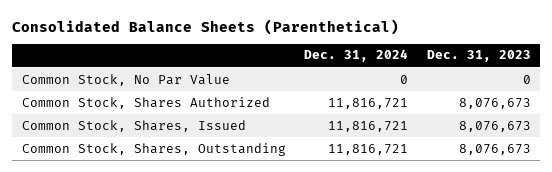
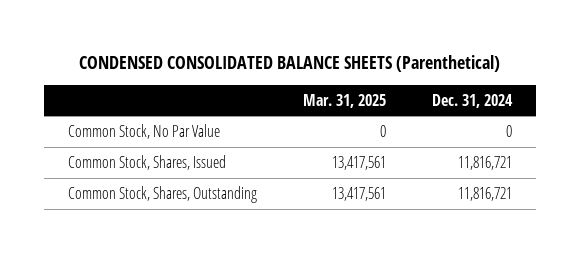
- Consolidated Balance Sheets (Parenthetical)
+ CONDENSED CONSOLIDATED BALANCE SHEETS (Parenthetical)
- | Dec. 31, 2024 | Dec. 31, 2023
+ | Mar. 31, 2025 | Dec. 31, 2024
- Common Stock, Shares Authorized | 11,816,721 | 8,076,673

